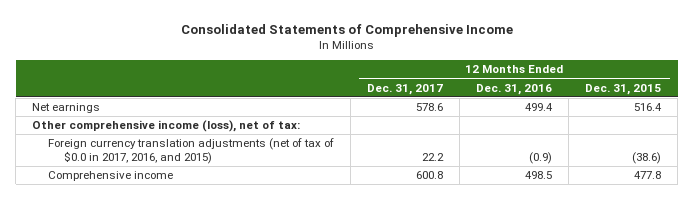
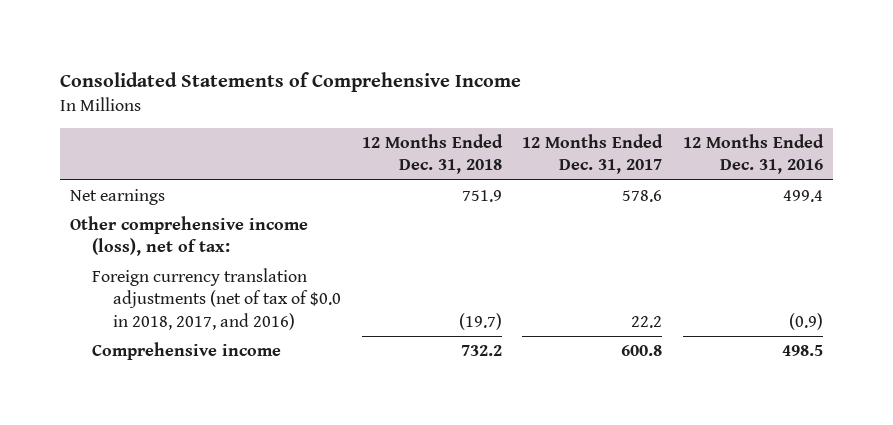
- | 12 Months Ended Dec. 31, 2017 | 12 Months Ended Dec. 31, 2016 | 12 Months Ended Dec. 31, 2015
+ | 12 Months Ended Dec. 31, 2018 | 12 Months Ended Dec. 31, 2017 | 12 Months Ended Dec. 31, 2016
- Foreign currency translation adjustments (net of tax of $0.0 in 2017, 2016, and 2015) | 22.2 | (0.9) | (38.6)
+ Foreign currency translation adjustments (net of tax of $0.0 in 2018, 2017, and 2016) | (19.7) | 22.2 | (0.9)

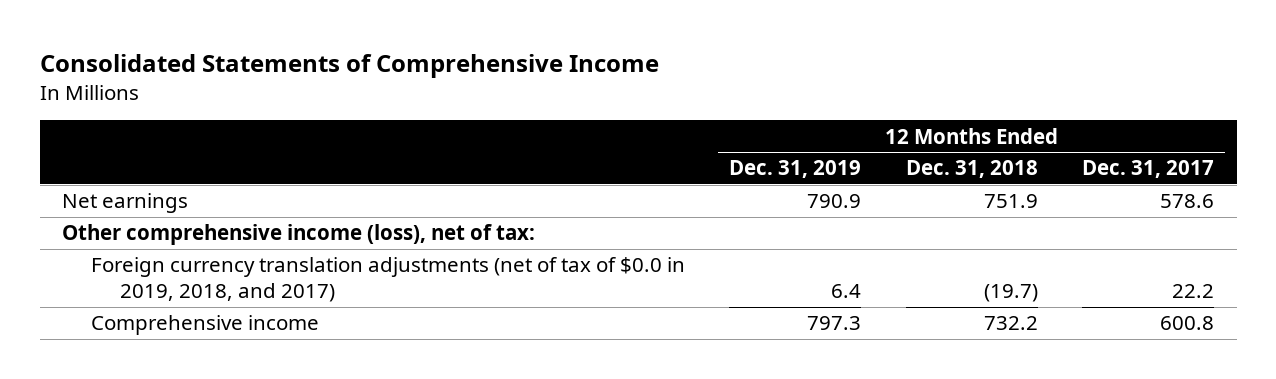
- | 12 Months Ended Dec. 31, 2018 | 12 Months Ended Dec. 31, 2017 | 12 Months Ended Dec. 31, 2016
+ | 12 Months Ended Dec. 31, 2019 | 12 Months Ended Dec. 31, 2018 | 12 Months Ended Dec. 31, 2017
- Foreign currency translation adjustments (net of tax of $0.0 in 2018, 2017, and 2016) | (19.7) | 22.2 | (0.9)
+ Foreign currency translation adjustments (net of tax of $0.0 in 2019, 2018, and 2017) | 6.4 | (19.7) | 22.2

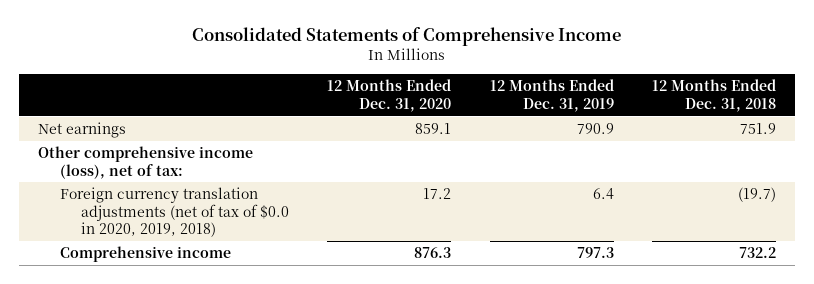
- | 12 Months Ended Dec. 31, 2019 | 12 Months Ended Dec. 31, 2018 | 12 Months Ended Dec. 31, 2017
+ | 12 Months Ended Dec. 31, 2020 | 12 Months Ended Dec. 31, 2019 | 12 Months Ended Dec. 31, 2018
- Foreign currency translation adjustments (net of tax of $0.0 in 2019, 2018, and 2017) | 6.4 | (19.7) | 22.2
+ Foreign currency translation adjustments (net of tax of $0.0 in 2020, 2019, 2018) | 17.2 | 6.4 | (19.7)

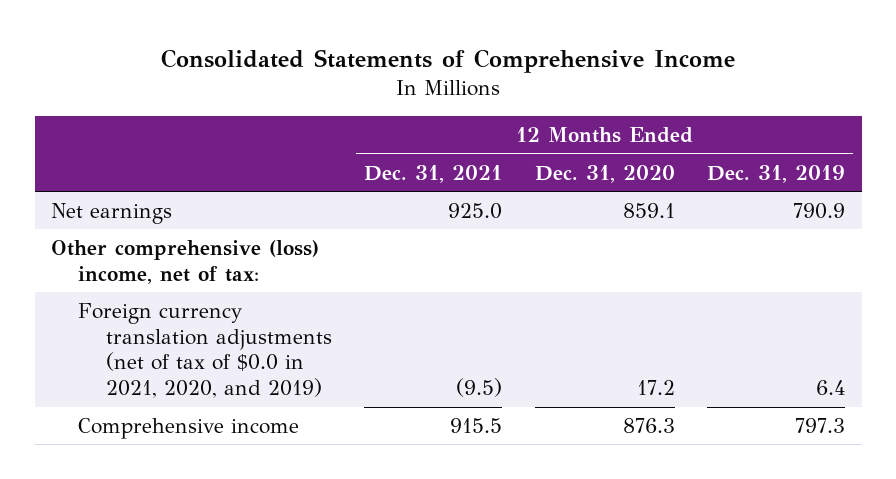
- | 12 Months Ended Dec. 31, 2020 | 12 Months Ended Dec. 31, 2019 | 12 Months Ended Dec. 31, 2018
+ | 12 Months Ended Dec. 31, 2021 | 12 Months Ended Dec. 31, 2020 | 12 Months Ended Dec. 31, 2019
- Other comprehensive income (loss), net of tax:
- Foreign currency translation adjustments (net of tax of $0.0 in 2020, 2019, 2018) | 17.2 | 6.4 | (19.7)
+ Other comprehensive (loss) income, net of tax:
+ Foreign currency translation adjustments (net of tax of $0.0 in 2021, 2020, and 2019) | (9.5) | 17.2 | 6.4

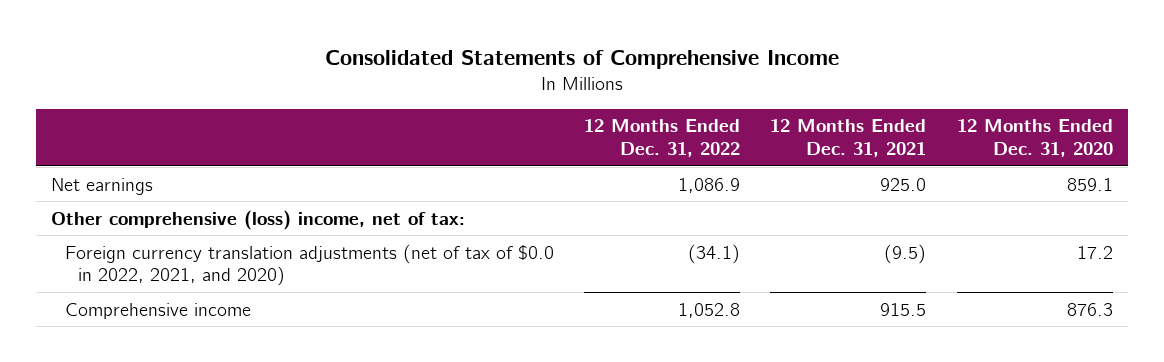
- | 12 Months Ended Dec. 31, 2021 | 12 Months Ended Dec. 31, 2020 | 12 Months Ended Dec. 31, 2019
+ | 12 Months Ended Dec. 31, 2022 | 12 Months Ended Dec. 31, 2021 | 12 Months Ended Dec. 31, 2020
- Foreign currency translation adjustments (net of tax of $0.0 in 2021, 2020, and 2019) | (9.5) | 17.2 | 6.4
+ Foreign currency translation adjustments (net of tax of $0.0 in 2022, 2021, and 2020) | (34.1) | (9.5) | 17.2

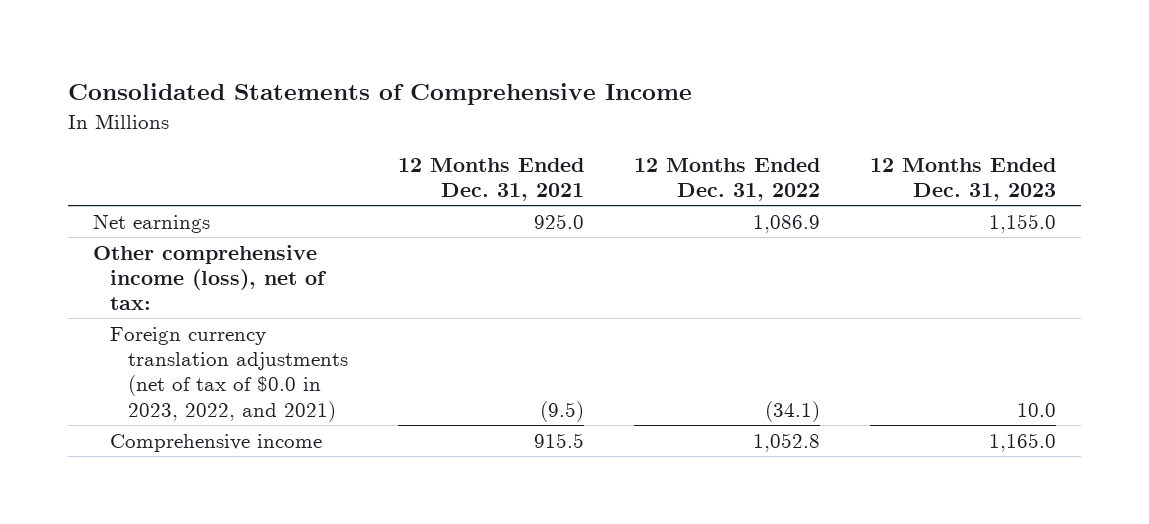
- | 12 Months Ended Dec. 31, 2022 | 12 Months Ended Dec. 31, 2021 | 12 Months Ended Dec. 31, 2020
+ | 12 Months Ended Dec. 31, 2021 | 12 Months Ended Dec. 31, 2022 | 12 Months Ended Dec. 31, 2023
- Other comprehensive (loss) income, net of tax:
- Foreign currency translation adjustments (net of tax of $0.0 in 2022, 2021, and 2020) | (34.1) | (9.5) | 17.2
+ Other comprehensive income (loss), net of tax:
+ Foreign currency translation adjustments (net of tax of $0.0 in 2023, 2022, and 2021) | (9.5) | (34.1) | 10.0

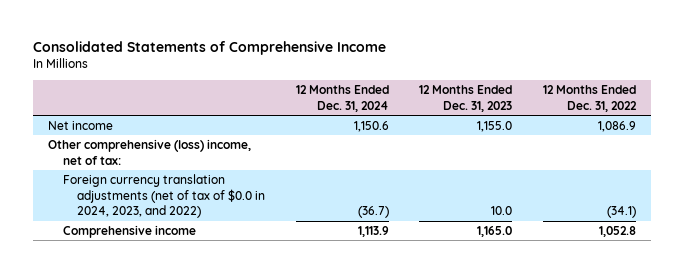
- | 12 Months Ended Dec. 31, 2021 | 12 Months Ended Dec. 31, 2022 | 12 Months Ended Dec. 31, 2023
+ | 12 Months Ended Dec. 31, 2024 | 12 Months Ended Dec. 31, 2023 | 12 Months Ended Dec. 31, 2022
- Net earnings | 925.0 | 1,086.9 | 1,155.0
- Other comprehensive income (loss), net of tax:
- Foreign currency translation adjustments (net of tax of $0.0 in 2023, 2022, and 2021) | (9.5) | (34.1) | 10.0
+ Net income | 1,150.6 | 1,155.0 | 1,086.9
+ Other comprehensive (loss) income, net of tax:
+ Foreign currency translation adjustments (net of tax of $0.0 in 2024, 2023, and 2022) | (36.7) | 10.0 | (34.1)

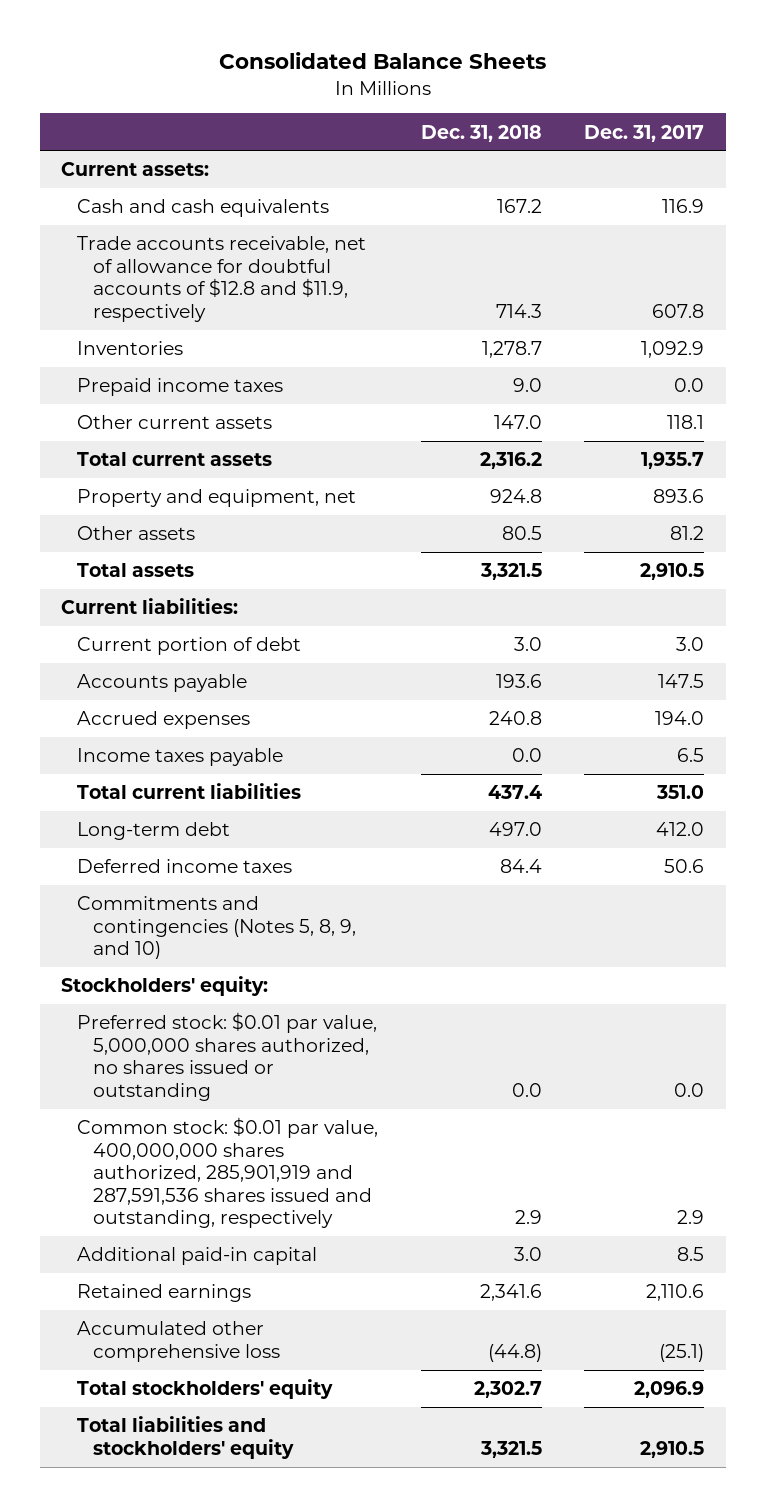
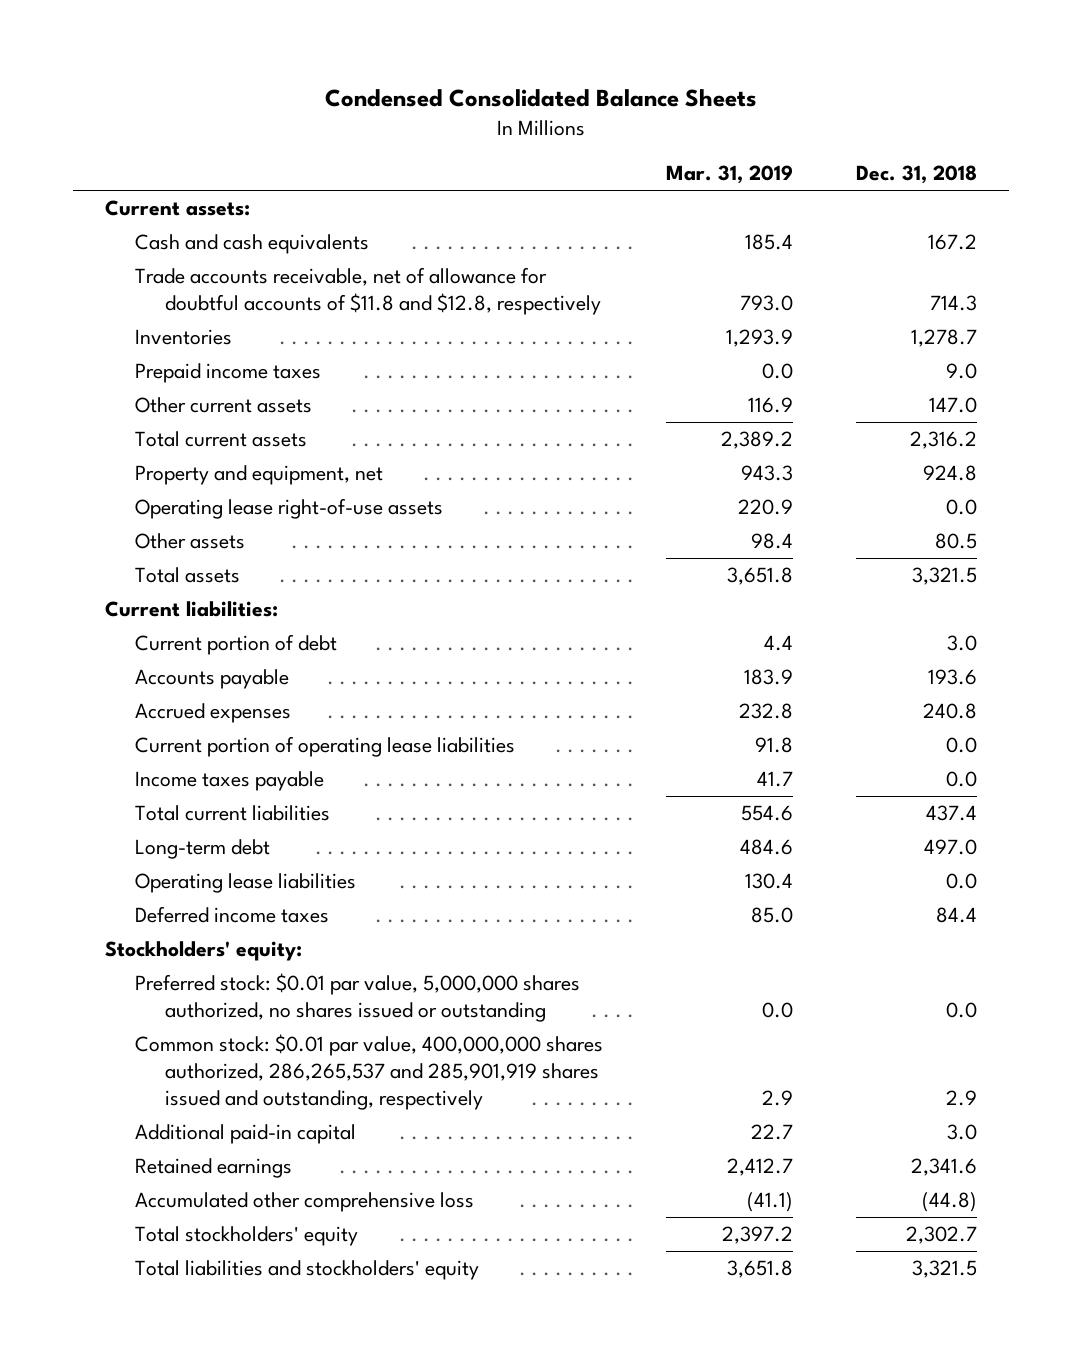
- Consolidated Balance Sheets
+ Condensed Consolidated Balance Sheets
- | Dec. 31, 2018 | Dec. 31, 2017
+ | Mar. 31, 2019 | Dec. 31, 2018
- Trade accounts receivable, net of allowance for doubtful accounts of $12.8 and $11.9, respectively | 714.3 | 607.8
+ Trade accounts receivable, net of allowance for doubtful accounts of $11.8 and $12.8, respectively | 793.0 | 714.3
+ Operating lease right-of-use assets | 220.9 | 0.0
+ Current portion of operating lease liabilities | 91.8 | 0.0
+ Operating lease liabilities | 130.4 | 0.0
- Commitments and contingencies (Notes 5, 8, 9, and 10)
- Common stock: $0.01 par value, 400,000,000 shares authorized, 285,901,919 and 287,591,536 shares issued and outstanding, respectively | 2.9 | 2.9
+ Common stock: $0.01 par value, 400,000,000 shares authorized, 286,265,537 and 285,901,919 shares issued and outstanding, respectively | 2.9 | 2.9

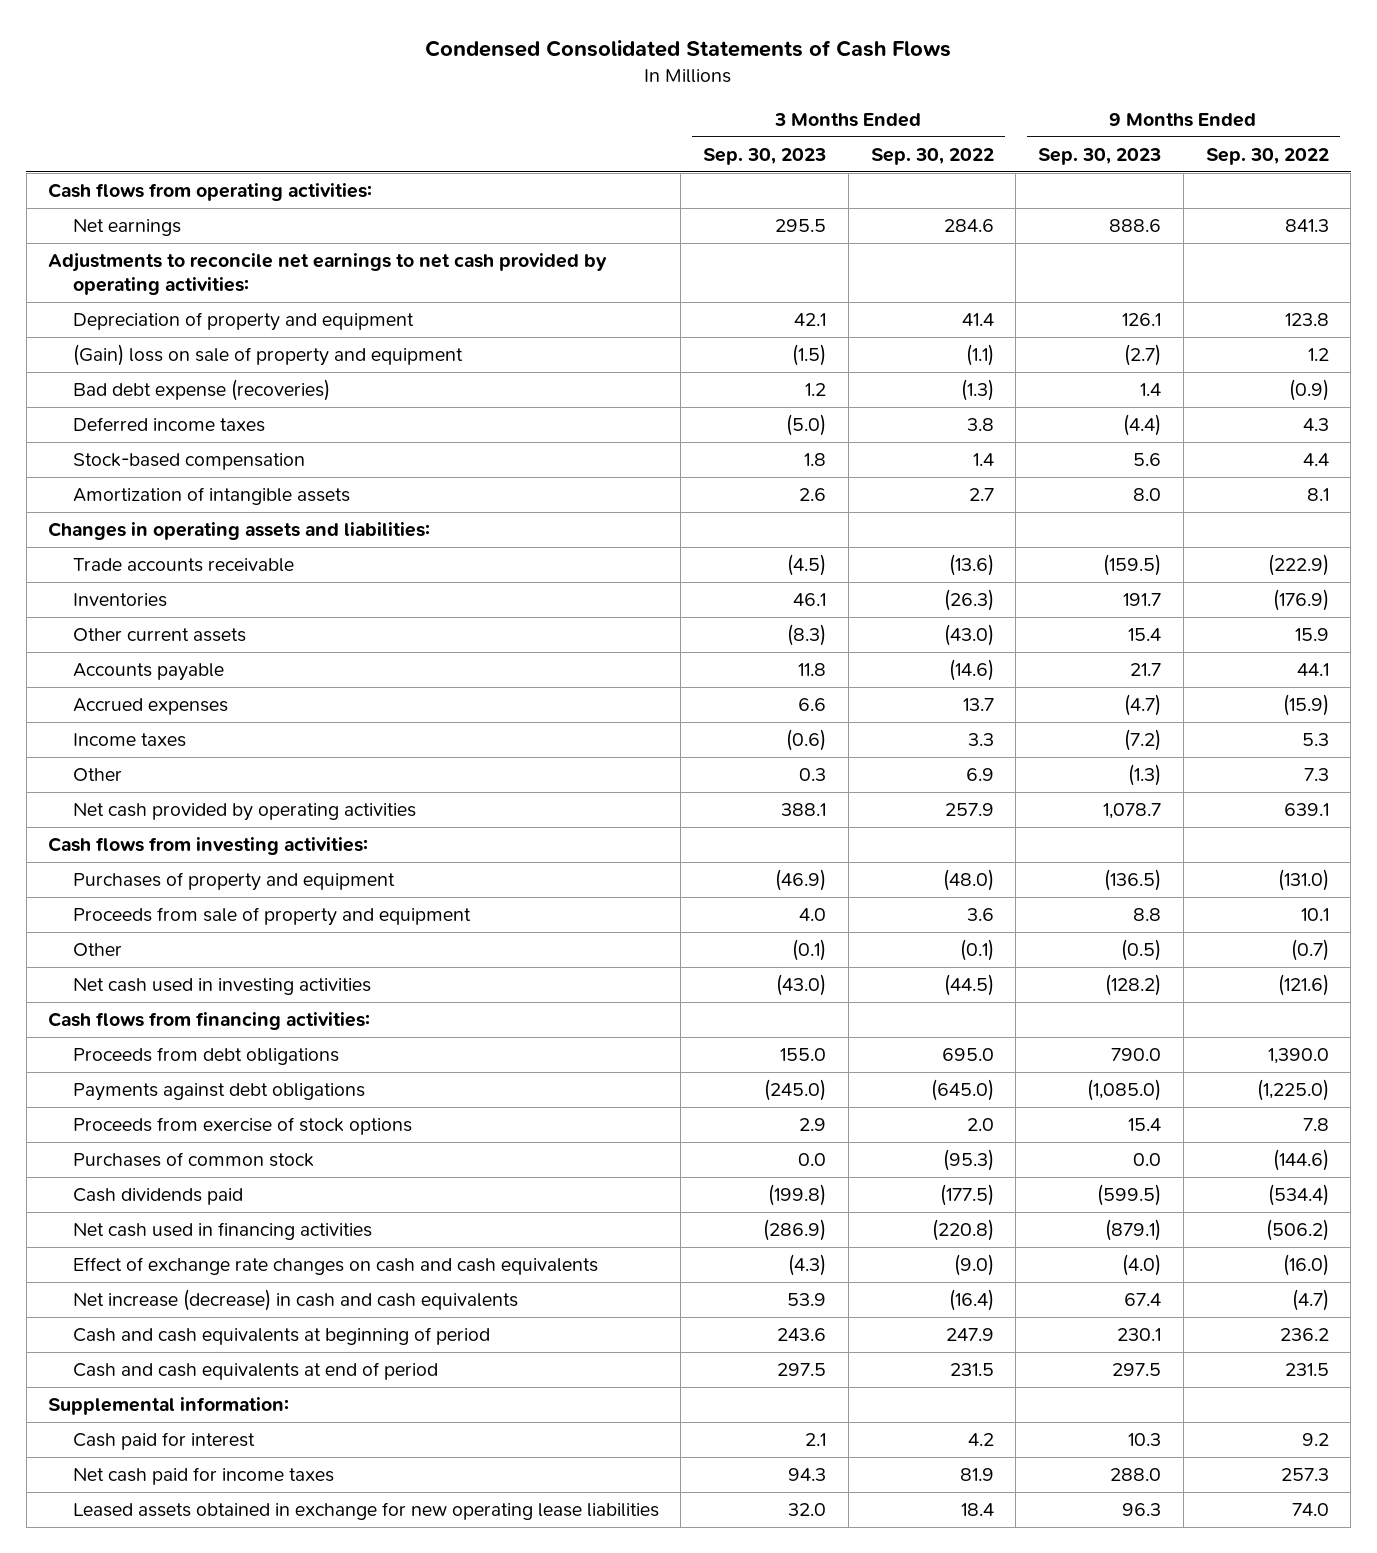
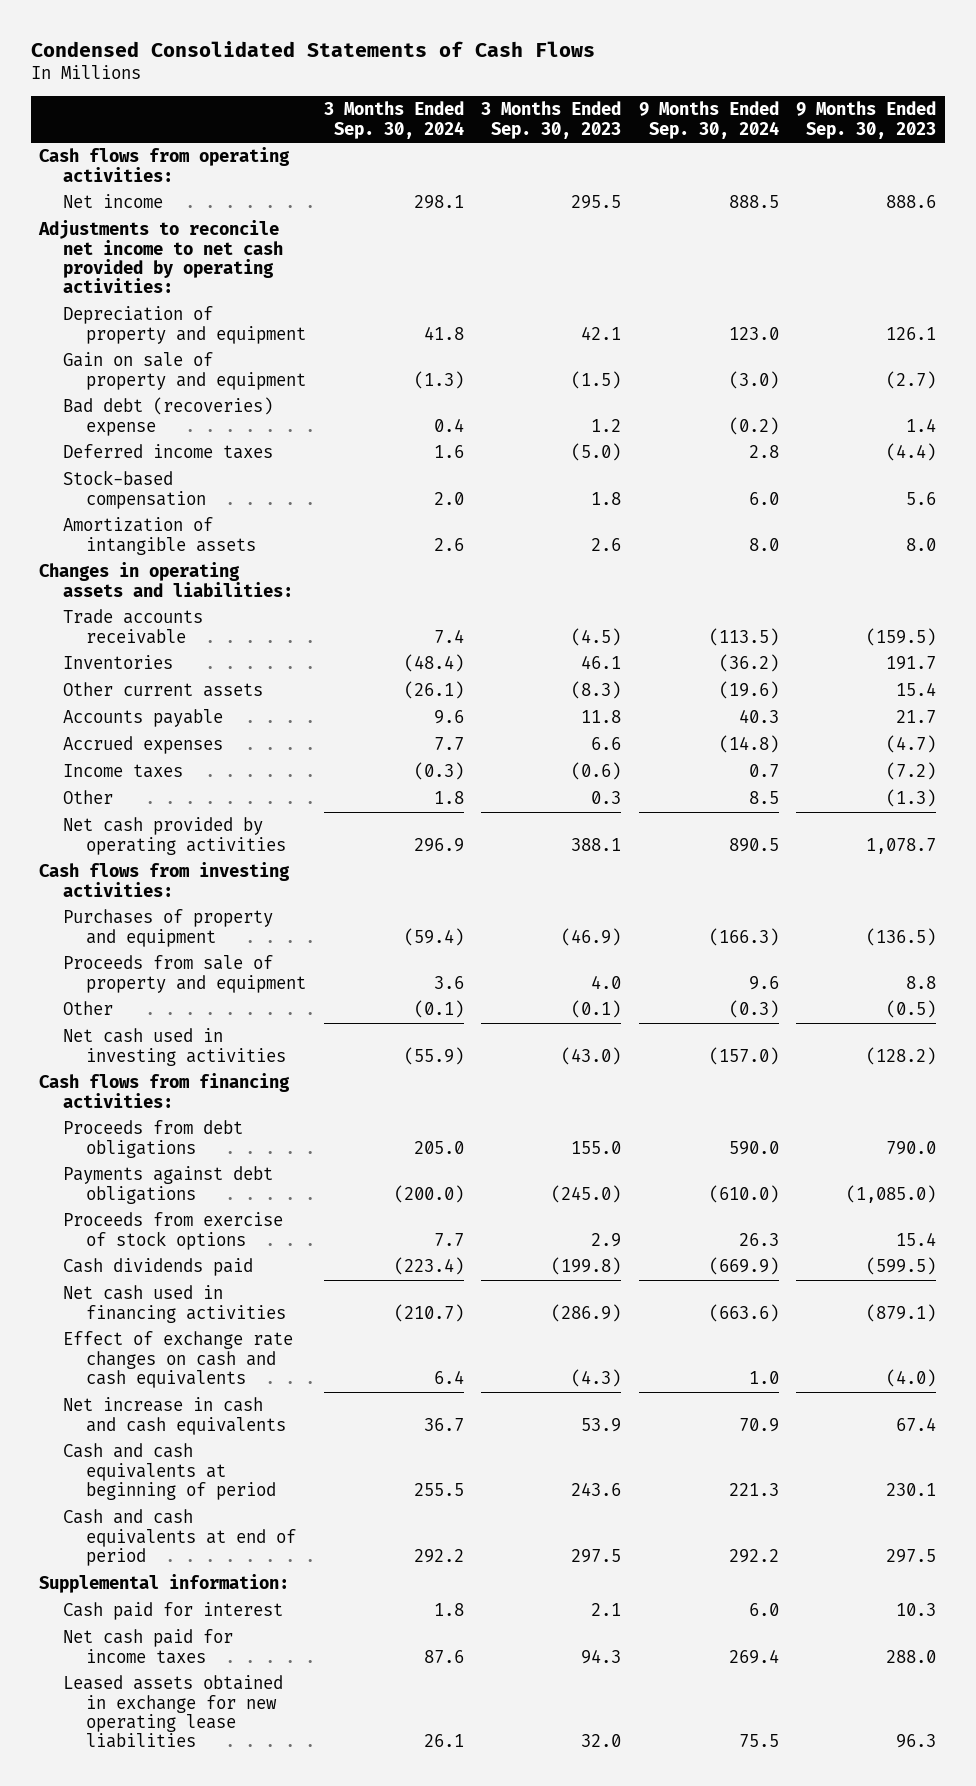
- | 3 Months Ended Sep. 30, 2023 | 3 Months Ended Sep. 30, 2022 | 9 Months Ended Sep. 30, 2023 | 9 Months Ended Sep. 30, 2022
+ | 3 Months Ended Sep. 30, 2024 | 3 Months Ended Sep. 30, 2023 | 9 Months Ended Sep. 30, 2024 | 9 Months Ended Sep. 30, 2023
- Net earnings | 295.5 | 284.6 | 888.6 | 841.3
- Adjustments to reconcile net earnings to net cash provided by operating activities:
+ Net income | 298.1 | 295.5 | 888.5 | 888.6
+ Adjustments to reconcile net income to net cash provided by operating activities:
- (Gain) loss on sale of property and equipment | (1.5) | (1.1) | (2.7) | 1.2
- Bad debt expense (recoveries) | 1.2 | (1.3) | 1.4 | (0.9)
+ Gain on sale of property and equipment | (1.3) | (1.5) | (3.0) | (2.7)
+ Bad debt (recoveries) expense | 0.4 | 1.2 | (0.2) | 1.4
- Purchases of common stock | 0.0 | (95.3) | 0.0 | (144.6)
- Net increase (decrease) in cash and cash equivalents | 53.9 | (16.4) | 67.4 | (4.7)
+ Net increase in cash and cash equivalents | 36.7 | 53.9 | 70.9 | 67.4

